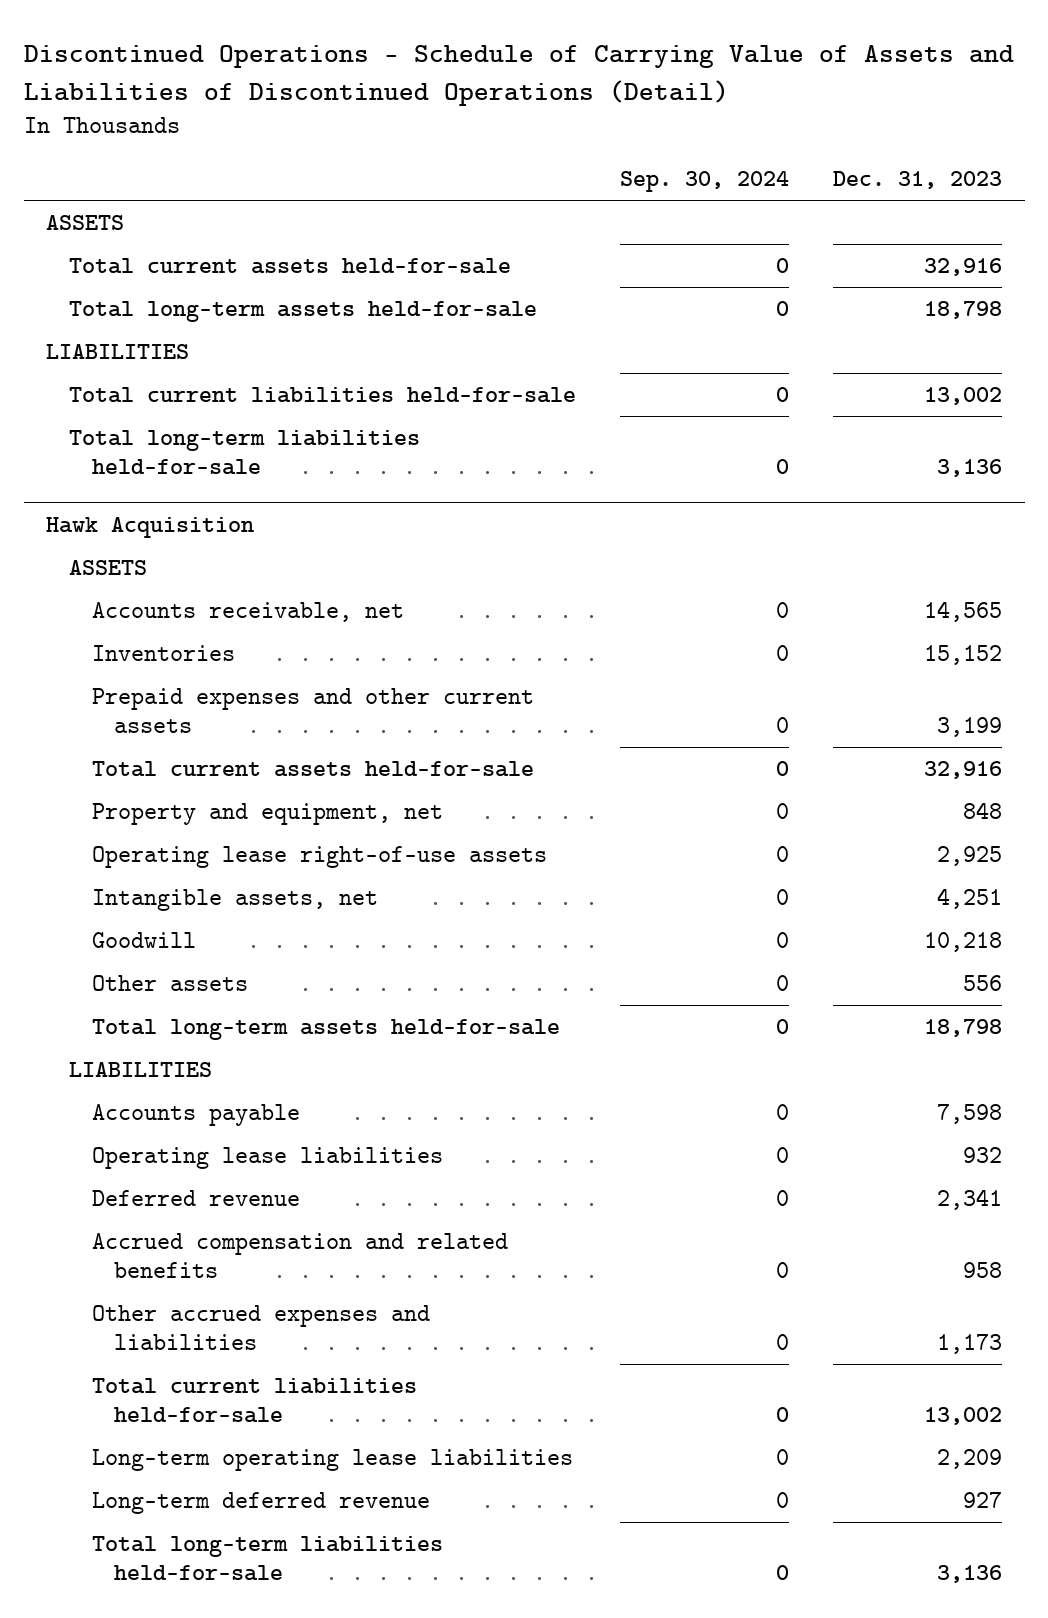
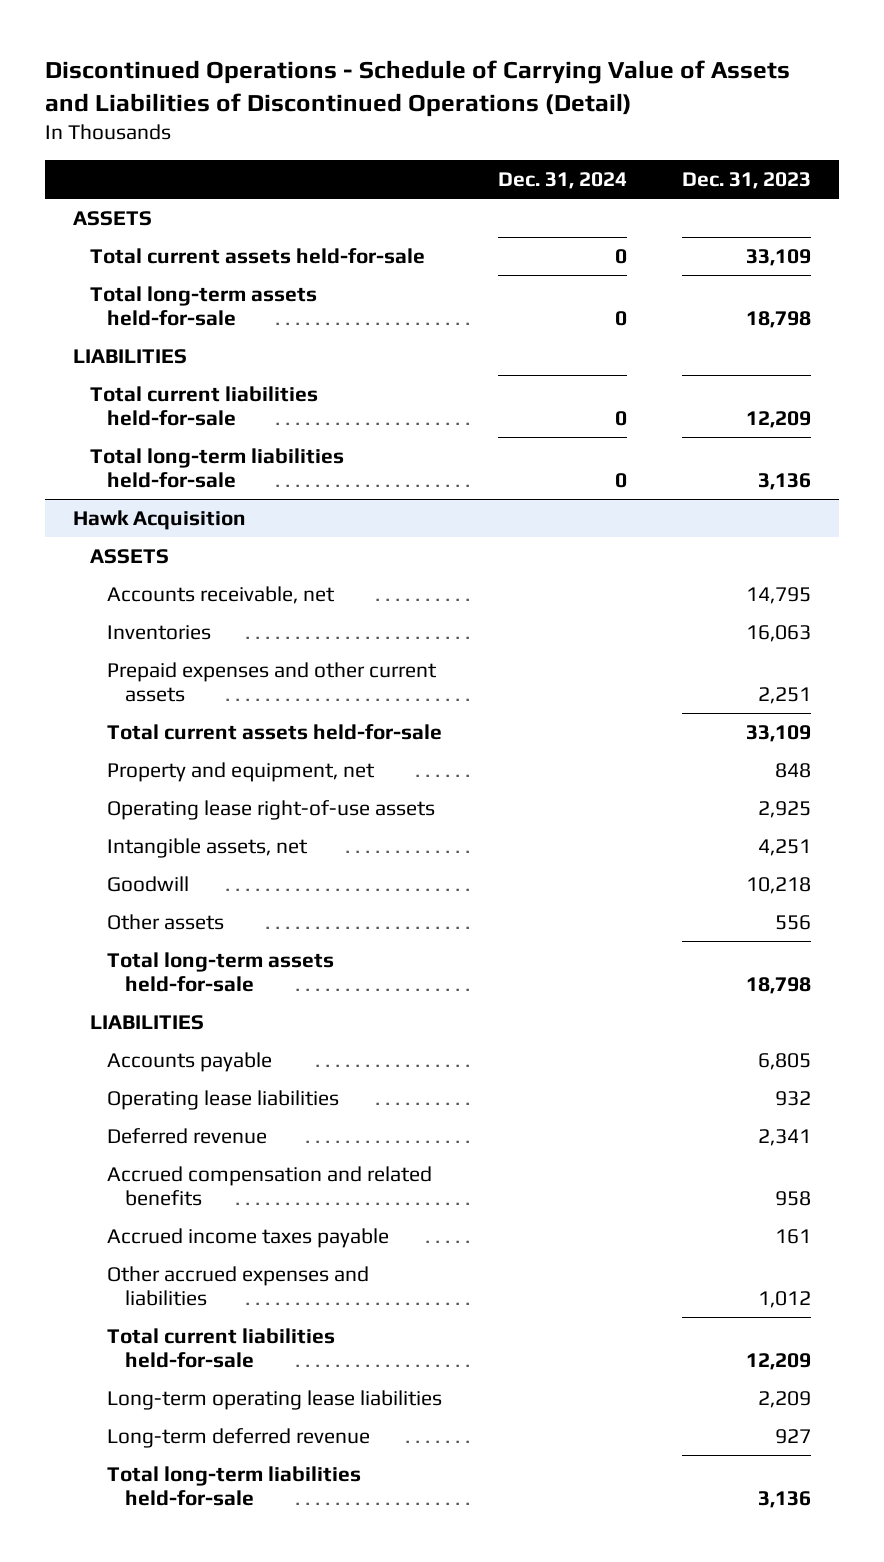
- | Sep. 30, 2024 | Dec. 31, 2023
+ | Dec. 31, 2024 | Dec. 31, 2023
- Total current assets held-for-sale | 0 | 32,916
+ Total current assets held-for-sale | 0 | 33,109
- Total current liabilities held-for-sale | 0 | 13,002
+ Total current liabilities held-for-sale | 0 | 12,209
@ Hawk Acquisition
- Accounts receivable, net | 0 | 14,565
- Inventories | 0 | 15,152
- Prepaid expenses and other current assets | 0 | 3,199
- Total current assets held-for-sale | 0 | 32,916
+ Accounts receivable, net | | 14,795
+ Inventories | | 16,063
+ Prepaid expenses and other current assets | | 2,251
+ Total current assets held-for-sale | | 33,109
- Accounts payable | 0 | 7,598
+ Accounts payable | | 6,805
- Other accrued expenses and liabilities | 0 | 1,173
- Total current liabilities held-for-sale | 0 | 13,002
+ Accrued income taxes payable | | 161
+ Other accrued expenses and liabilities | | 1,012
+ Total current liabilities held-for-sale | | 12,209

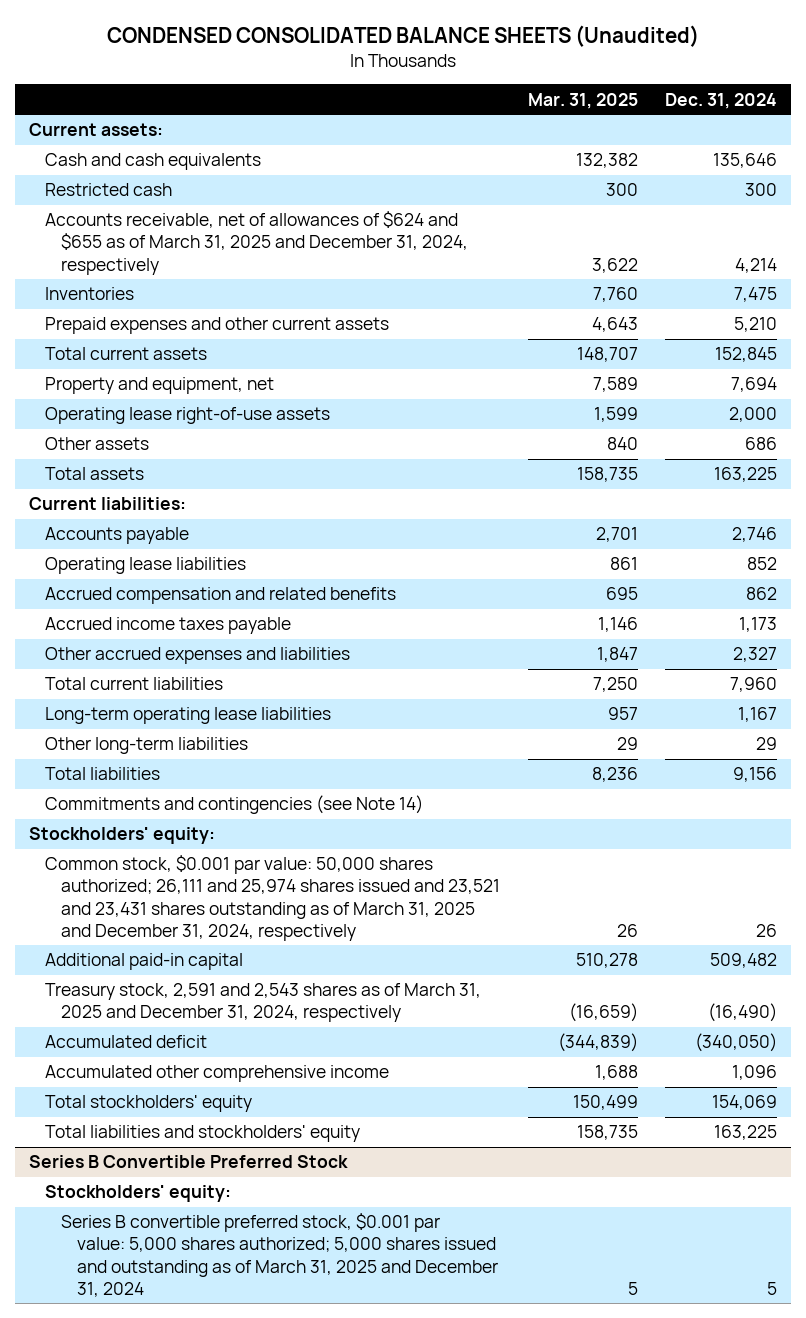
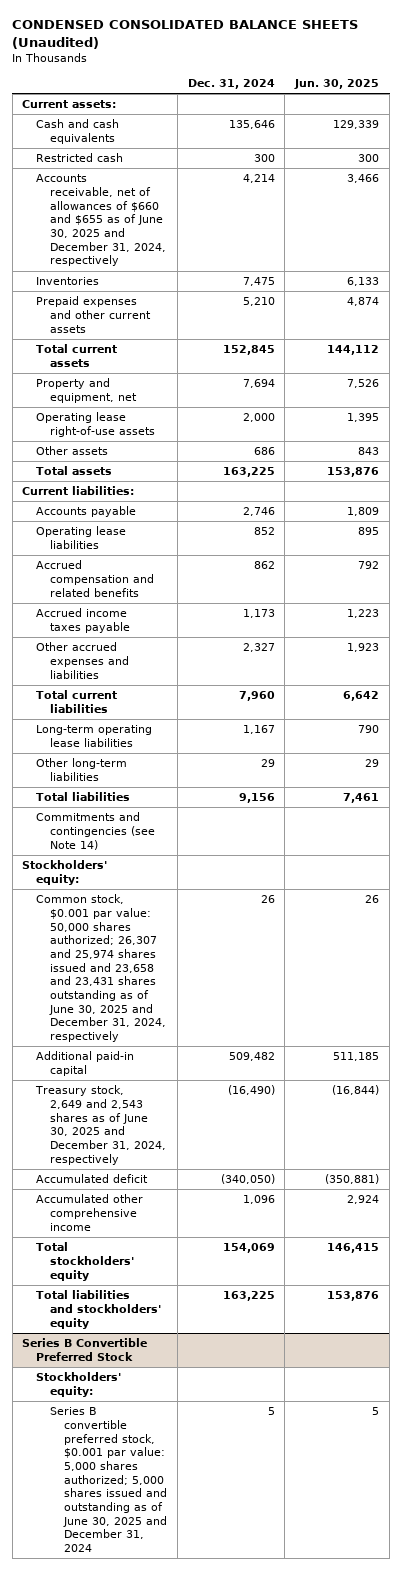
- | Mar. 31, 2025 | Dec. 31, 2024
+ | Dec. 31, 2024 | Jun. 30, 2025
- Accounts receivable, net of allowances of $624 and $655 as of March 31, 2025 and December 31, 2024, respectively | 3,622 | 4,214
+ Accounts receivable, net of allowances of $660 and $655 as of June 30, 2025 and December 31, 2024, respectively | 4,214 | 3,466
- Common stock, $0.001 par value: 50,000 shares authorized; 26,111 and 25,974 shares issued and 23,521 and 23,431 shares outstanding as of March 31, 2025 and December 31, 2024, respectively | 26 | 26
+ Common stock, $0.001 par value: 50,000 shares authorized; 26,307 and 25,974 shares issued and 23,658 and 23,431 shares outstanding as of June 30, 2025 and December 31, 2024, respectively | 26 | 26
- Treasury stock, 2,591 and 2,543 shares as of March 31, 2025 and December 31, 2024, respectively | (16,659) | (16,490)
+ Treasury stock, 2,649 and 2,543 shares as of June 30, 2025 and December 31, 2024, respectively | (16,490) | (16,844)
@ Series B Convertible Preferred Stock
- Series B convertible preferred stock, $0.001 par value: 5,000 shares authorized; 5,000 shares issued and outstanding as of March 31, 2025 and December 31, 2024 | 5 | 5
+ Series B convertible preferred stock, $0.001 par value: 5,000 shares authorized; 5,000 shares issued and outstanding as of June 30, 2025 and December 31, 2024 | 5 | 5

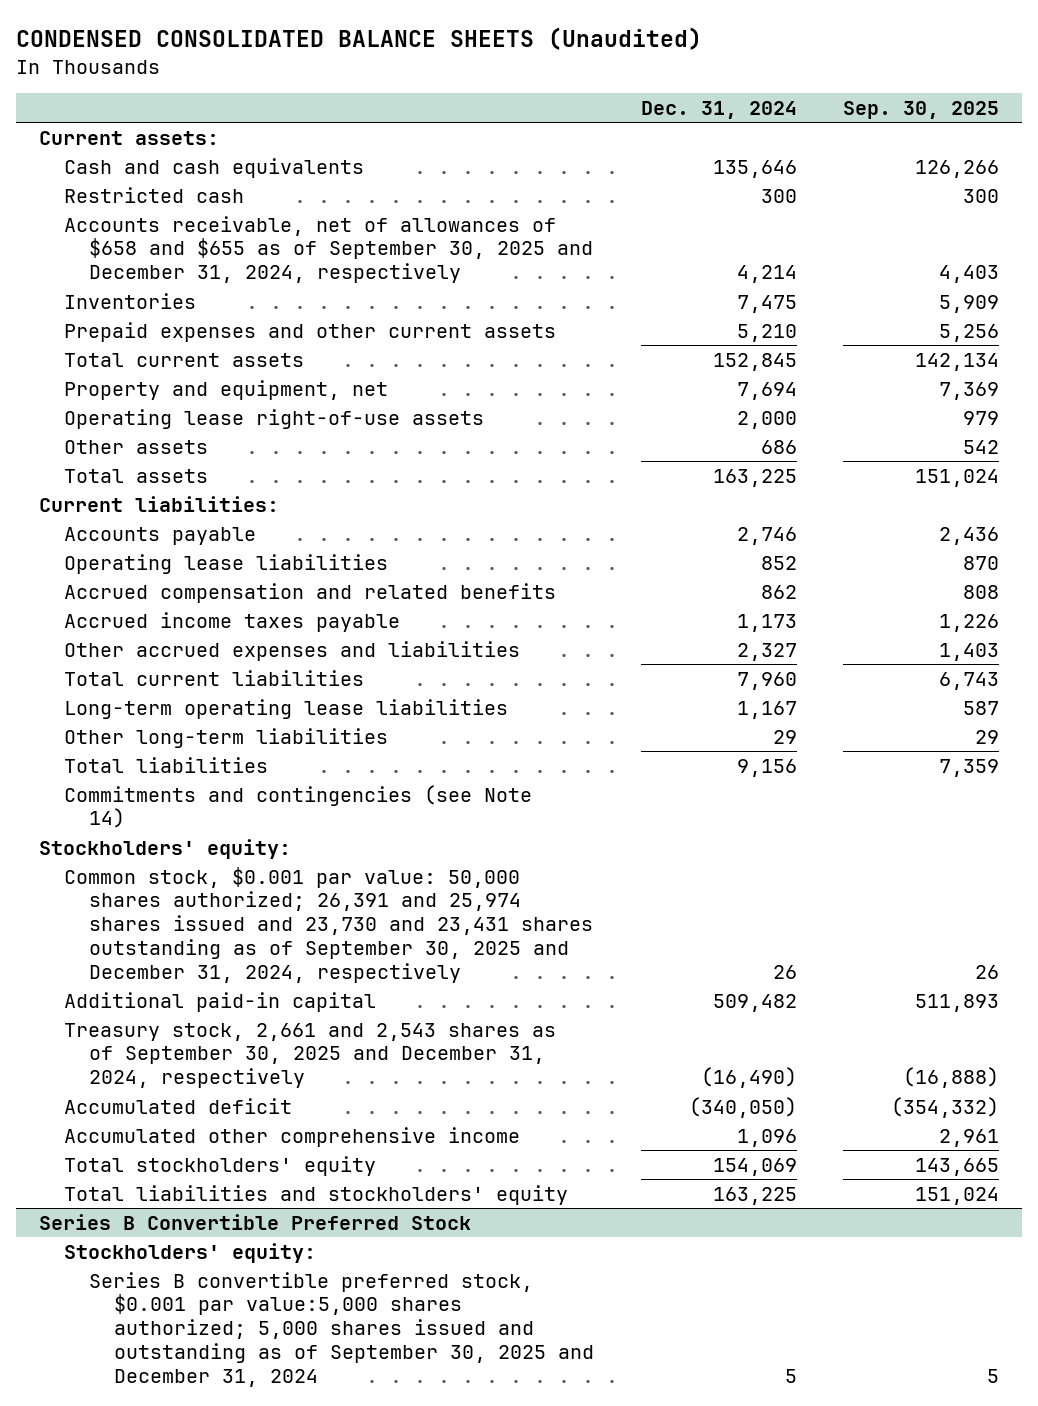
- | Dec. 31, 2024 | Jun. 30, 2025
+ | Dec. 31, 2024 | Sep. 30, 2025
- Accounts receivable, net of allowances of $660 and $655 as of June 30, 2025 and December 31, 2024, respectively | 4,214 | 3,466
+ Accounts receivable, net of allowances of $658 and $655 as of September 30, 2025 and December 31, 2024, respectively | 4,214 | 4,403
- Common stock, $0.001 par value: 50,000 shares authorized; 26,307 and 25,974 shares issued and 23,658 and 23,431 shares outstanding as of June 30, 2025 and December 31, 2024, respectively | 26 | 26
+ Common stock, $0.001 par value: 50,000 shares authorized; 26,391 and 25,974 shares issued and 23,730 and 23,431 shares outstanding as of September 30, 2025 and December 31, 2024, respectively | 26 | 26
- Treasury stock, 2,649 and 2,543 shares as of June 30, 2025 and December 31, 2024, respectively | (16,490) | (16,844)
+ Treasury stock, 2,661 and 2,543 shares as of September 30, 2025 and December 31, 2024, respectively | (16,490) | (16,888)
@ Series B Convertible Preferred Stock
- Series B convertible preferred stock, $0.001 par value: 5,000 shares authorized; 5,000 shares issued and outstanding as of June 30, 2025 and December 31, 2024 | 5 | 5
+ Series B convertible preferred stock, $0.001 par value:5,000 shares authorized; 5,000 shares issued and outstanding as of September 30, 2025 and December 31, 2024 | 5 | 5

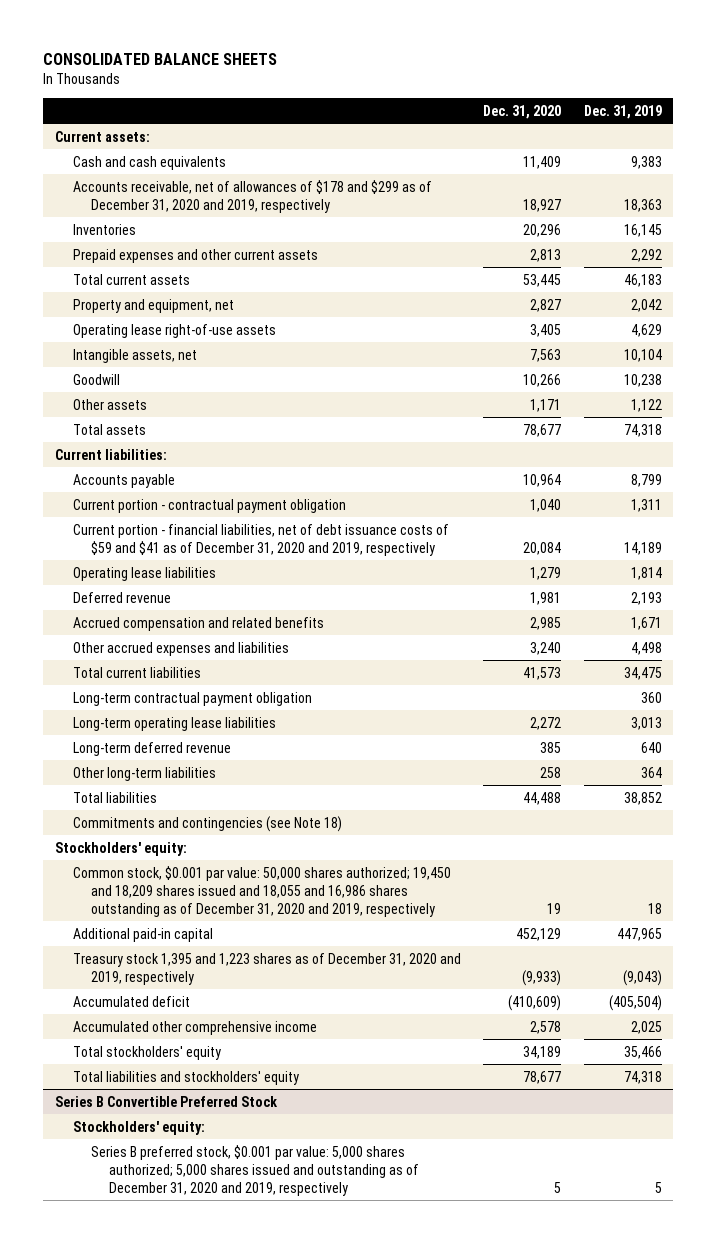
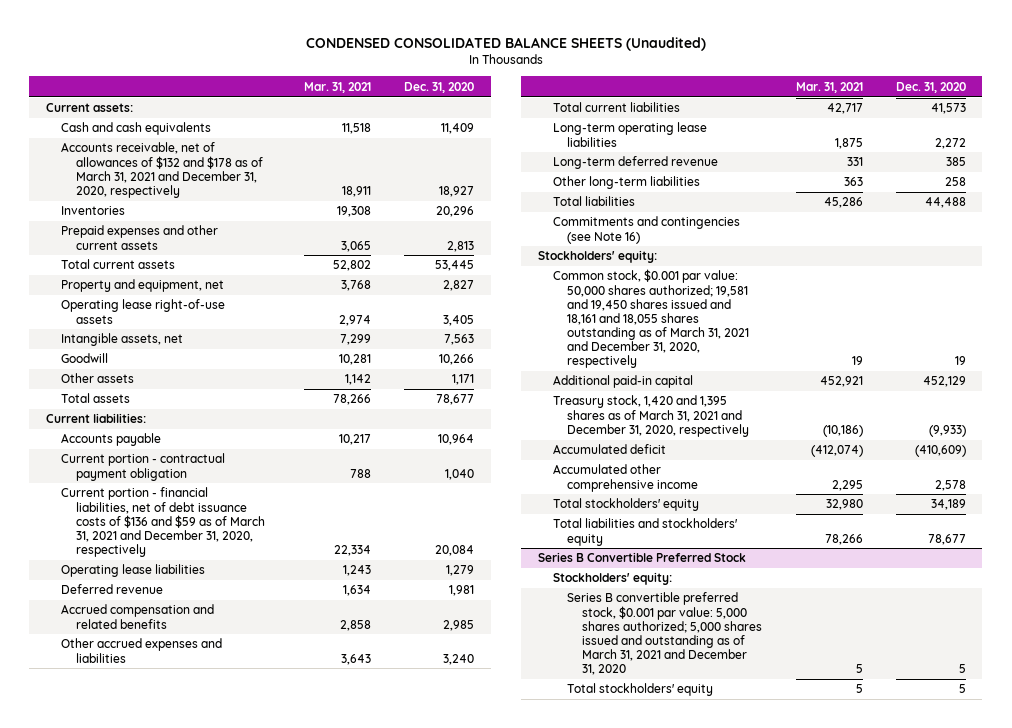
- CONSOLIDATED BALANCE SHEETS
+ CONDENSED CONSOLIDATED BALANCE SHEETS (Unaudited)
- | Dec. 31, 2020 | Dec. 31, 2019
+ | Mar. 31, 2021 | Dec. 31, 2020
- Accounts receivable, net of allowances of $178 and $299 as of December 31, 2020 and 2019, respectively | 18,927 | 18,363
+ Accounts receivable, net of allowances of $132 and $178 as of March 31, 2021 and December 31, 2020, respectively | 18,911 | 18,927
- Current portion - financial liabilities, net of debt issuance costs of $59 and $41 as of December 31, 2020 and 2019, respectively | 20,084 | 14,189
+ Current portion - financial liabilities, net of debt issuance costs of $136 and $59 as of March 31, 2021 and December 31, 2020, respectively | 22,334 | 20,084
- Long-term contractual payment obligation | | 360
- Commitments and contingencies (see Note 18)
+ Commitments and contingencies (see Note 16)
- Common stock, $0.001 par value: 50,000 shares authorized; 19,450 and 18,209 shares issued and 18,055 and 16,986 shares outstanding as of December 31, 2020 and 2019, respectively | 19 | 18
+ Common stock, $0.001 par value: 50,000 shares authorized; 19,581 and 19,450 shares issued and 18,161 and 18,055 shares outstanding as of March 31, 2021 and December 31, 2020, respectively | 19 | 19
- Treasury stock 1,395 and 1,223 shares as of December 31, 2020 and 2019, respectively | (9,933) | (9,043)
+ Treasury stock, 1,420 and 1,395 shares as of March 31, 2021 and December 31, 2020, respectively | (10,186) | (9,933)
@ Series B Convertible Preferred Stock
- Series B preferred stock, $0.001 par value: 5,000 shares authorized; 5,000 shares issued and outstanding as of December 31, 2020 and 2019, respectively | 5 | 5
+ Series B convertible preferred stock, $0.001 par value: 5,000 shares authorized; 5,000 shares issued and outstanding as of March 31, 2021 and December 31, 2020 | 5 | 5
+ Total stockholders' equity | 5 | 5

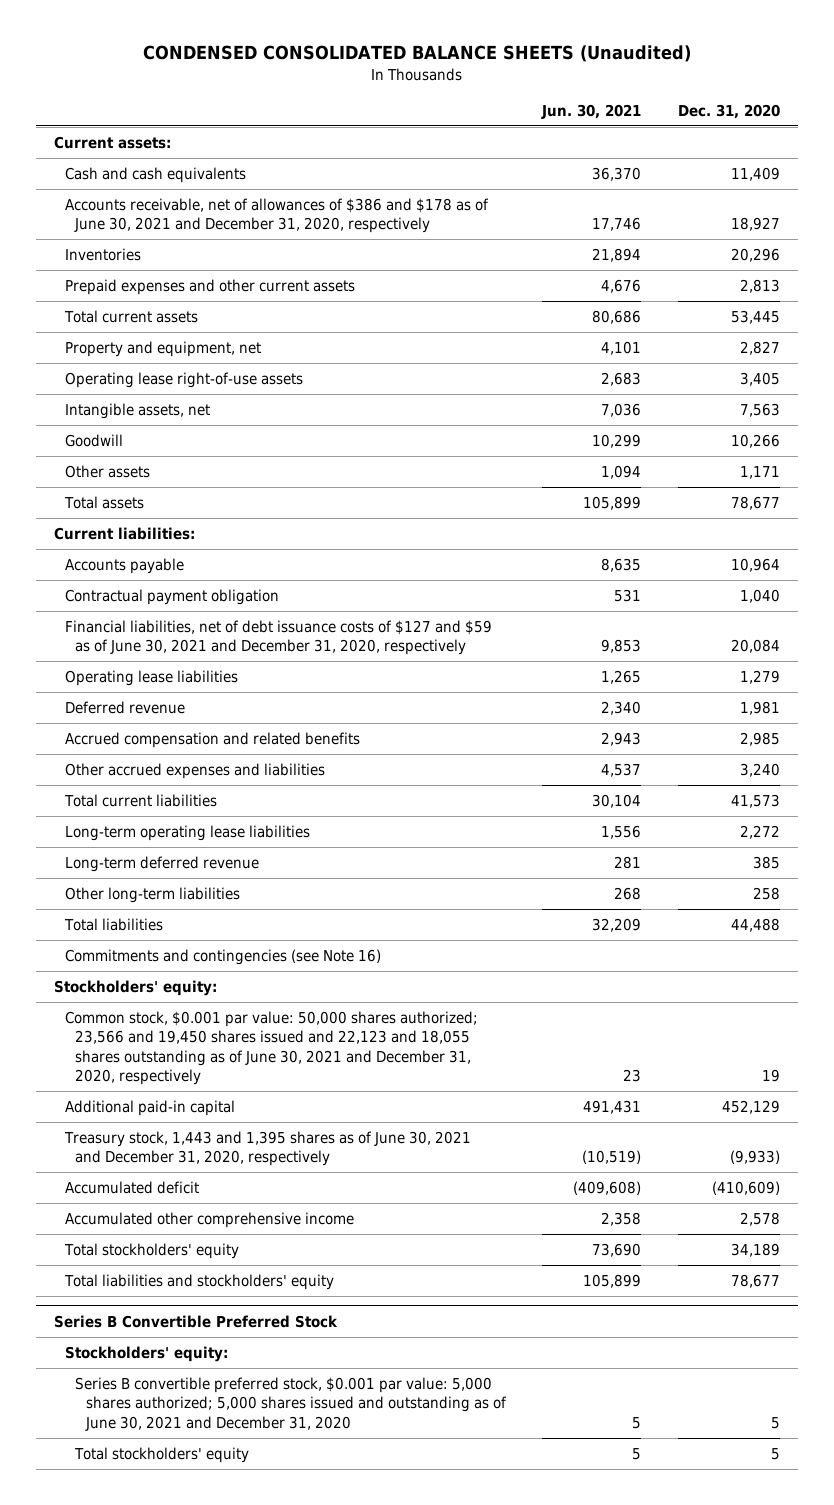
- | Mar. 31, 2021 | Dec. 31, 2020
+ | Jun. 30, 2021 | Dec. 31, 2020
- Accounts receivable, net of allowances of $132 and $178 as of March 31, 2021 and December 31, 2020, respectively | 18,911 | 18,927
+ Accounts receivable, net of allowances of $386 and $178 as of June 30, 2021 and December 31, 2020, respectively | 17,746 | 18,927
- Current portion - contractual payment obligation | 788 | 1,040
- Current portion - financial liabilities, net of debt issuance costs of $136 and $59 as of March 31, 2021 and December 31, 2020, respectively | 22,334 | 20,084
+ Contractual payment obligation | 531 | 1,040
+ Financial liabilities, net of debt issuance costs of $127 and $59 as of June 30, 2021 and December 31, 2020, respectively | 9,853 | 20,084
- Common stock, $0.001 par value: 50,000 shares authorized; 19,581 and 19,450 shares issued and 18,161 and 18,055 shares outstanding as of March 31, 2021 and December 31, 2020, respectively | 19 | 19
+ Common stock, $0.001 par value: 50,000 shares authorized; 23,566 and 19,450 shares issued and 22,123 and 18,055 shares outstanding as of June 30, 2021 and December 31, 2020, respectively | 23 | 19
- Treasury stock, 1,420 and 1,395 shares as of March 31, 2021 and December 31, 2020, respectively | (10,186) | (9,933)
+ Treasury stock, 1,443 and 1,395 shares as of June 30, 2021 and December 31, 2020, respectively | (10,519) | (9,933)
@ Series B Convertible Preferred Stock
- Series B convertible preferred stock, $0.001 par value: 5,000 shares authorized; 5,000 shares issued and outstanding as of March 31, 2021 and December 31, 2020 | 5 | 5
+ Series B convertible preferred stock, $0.001 par value: 5,000 shares authorized; 5,000 shares issued and outstanding as of June 30, 2021 and December 31, 2020 | 5 | 5

